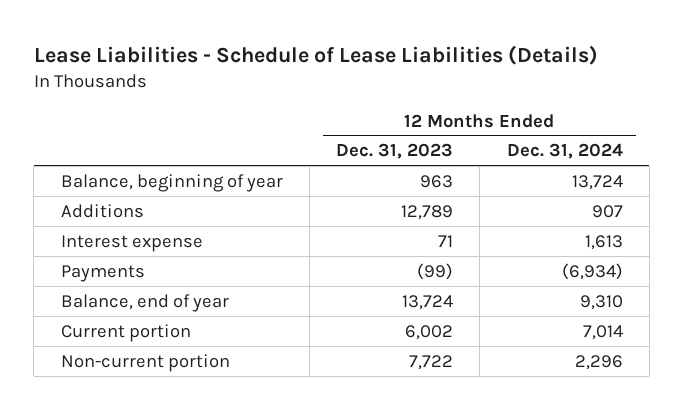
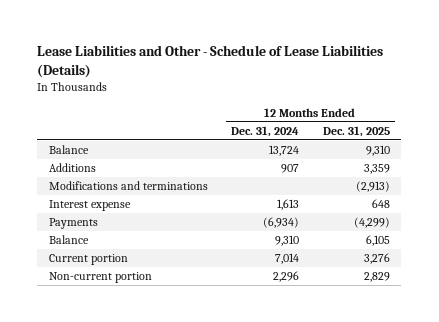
- Lease Liabilities - Schedule of Lease Liabilities (Details)
+ Lease Liabilities and Other - Schedule of Lease Liabilities (Details)
- | 12 Months Ended Dec. 31, 2023 | 12 Months Ended Dec. 31, 2024
+ | 12 Months Ended Dec. 31, 2024 | 12 Months Ended Dec. 31, 2025
- Balance, beginning of year | 963 | 13,724
+ Balance | 13,724 | 9,310
+ Modifications and terminations | | (2,913)
- Balance, end of year | 13,724 | 9,310
+ Balance | 9,310 | 6,105

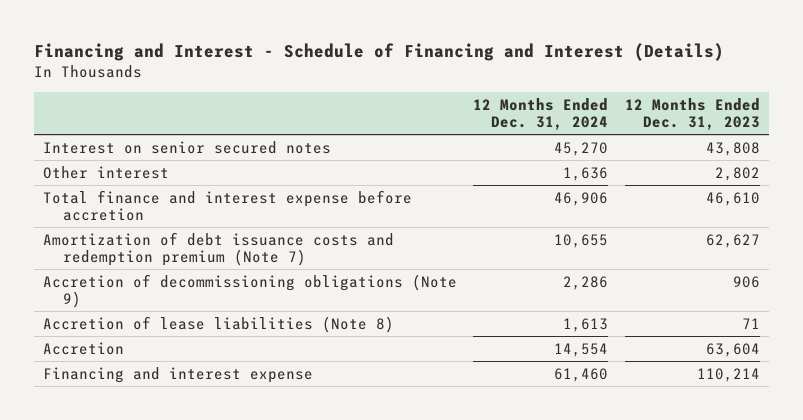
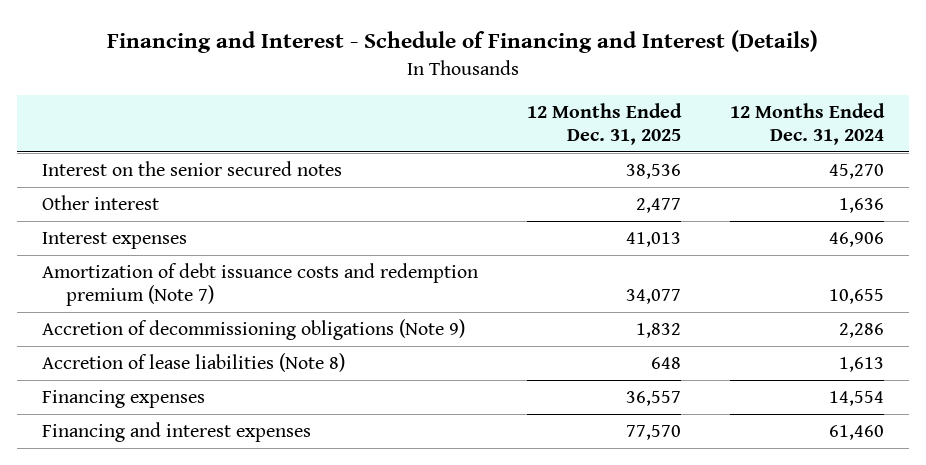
- | 12 Months Ended Dec. 31, 2024 | 12 Months Ended Dec. 31, 2023
+ | 12 Months Ended Dec. 31, 2025 | 12 Months Ended Dec. 31, 2024
- Interest on senior secured notes | 45,270 | 43,808
+ Interest on the senior secured notes | 38,536 | 45,270
- Total finance and interest expense before accretion | 46,906 | 46,610
+ Interest expenses | 41,013 | 46,906
- Accretion | 14,554 | 63,604
- Financing and interest expense | 61,460 | 110,214
+ Financing expenses | 36,557 | 14,554
+ Financing and interest expenses | 77,570 | 61,460

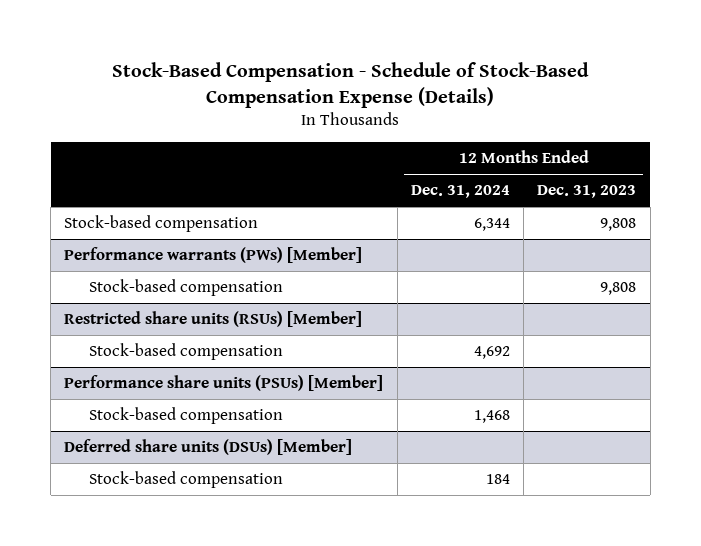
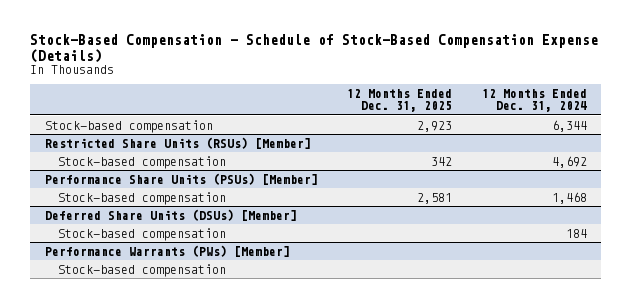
- | 12 Months Ended Dec. 31, 2024 | 12 Months Ended Dec. 31, 2023
+ | 12 Months Ended Dec. 31, 2025 | 12 Months Ended Dec. 31, 2024
- Performance warrants (PWs) [Member]
- Stock-based compensation | | 9,808
- Restricted share units (RSUs) [Member]
+ Restricted Share Units (RSUs) [Member]
- Performance share units (PSUs) [Member]
+ Performance Share Units (PSUs) [Member]
- Deferred share units (DSUs) [Member]
+ Deferred Share Units (DSUs) [Member]
+ Performance Warrants (PWs) [Member]
+ Stock-based compensation

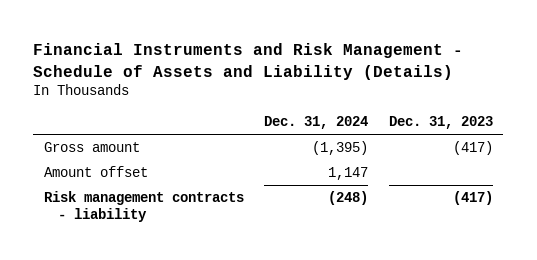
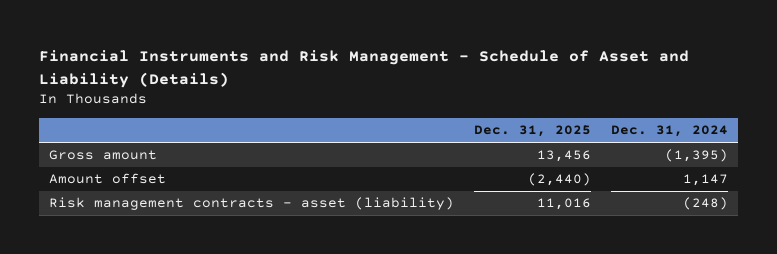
- Financial Instruments and Risk Management - Schedule of Assets and Liability (Details)
+ Financial Instruments and Risk Management - Schedule of Asset and Liability (Details)
- | Dec. 31, 2024 | Dec. 31, 2023
+ | Dec. 31, 2025 | Dec. 31, 2024
- Risk management contracts - liability | (248) | (417)
+ Risk management contracts - asset (liability) | 11,016 | (248)

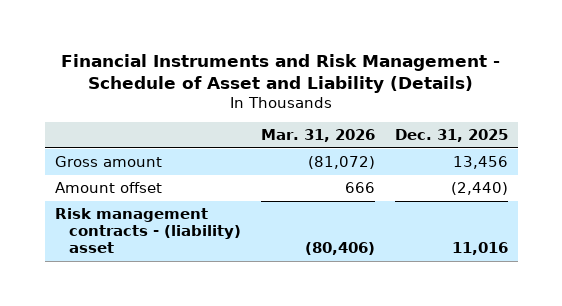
- | Dec. 31, 2025 | Dec. 31, 2024
+ | Mar. 31, 2026 | Dec. 31, 2025
- Risk management contracts - asset (liability) | 11,016 | (248)
+ Risk management contracts - (liability) asset | (80,406) | 11,016

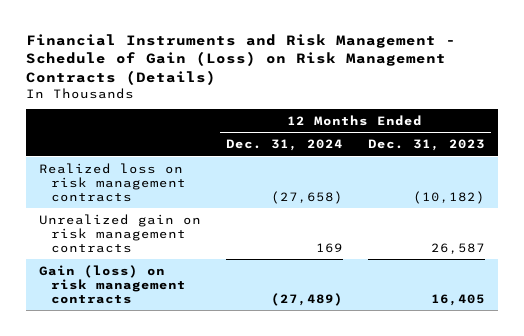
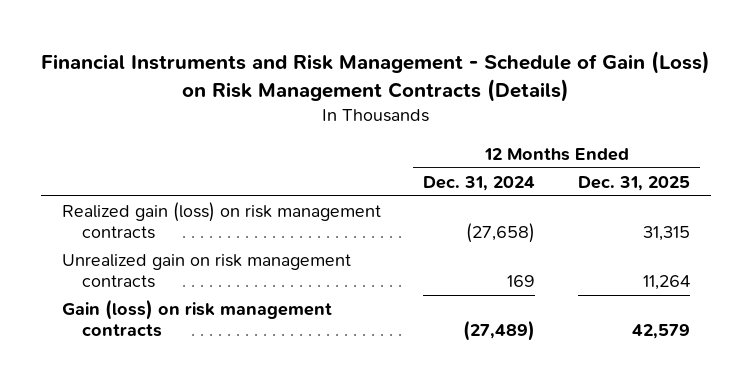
- | 12 Months Ended Dec. 31, 2024 | 12 Months Ended Dec. 31, 2023
+ | 12 Months Ended Dec. 31, 2024 | 12 Months Ended Dec. 31, 2025
- Realized loss on risk management contracts | (27,658) | (10,182)
+ Realized gain (loss) on risk management contracts | (27,658) | 31,315

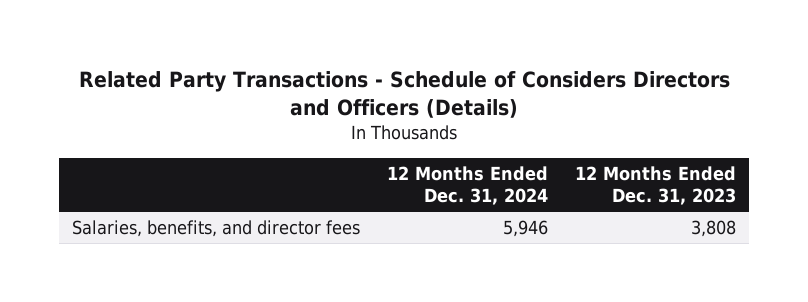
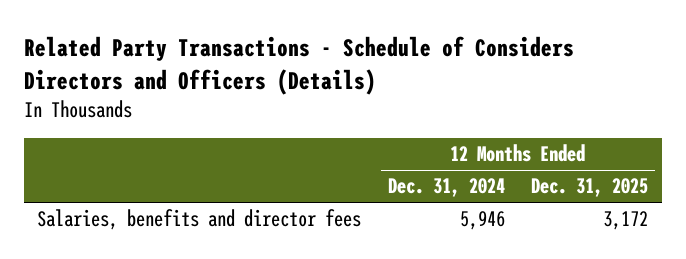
- | 12 Months Ended Dec. 31, 2024 | 12 Months Ended Dec. 31, 2023
+ | 12 Months Ended Dec. 31, 2024 | 12 Months Ended Dec. 31, 2025
- Salaries, benefits, and director fees | 5,946 | 3,808
+ Salaries, benefits and director fees | 5,946 | 3,172

